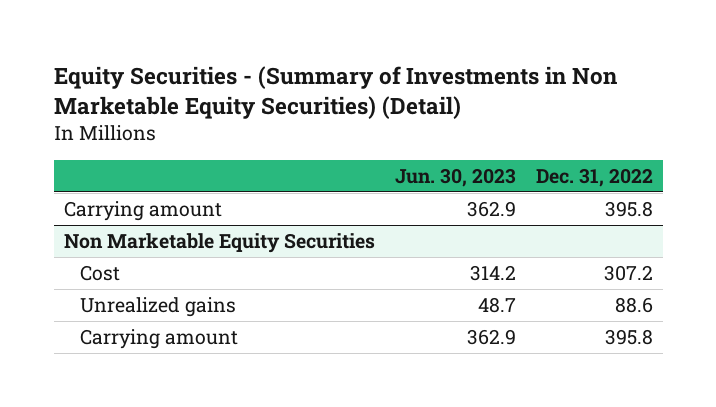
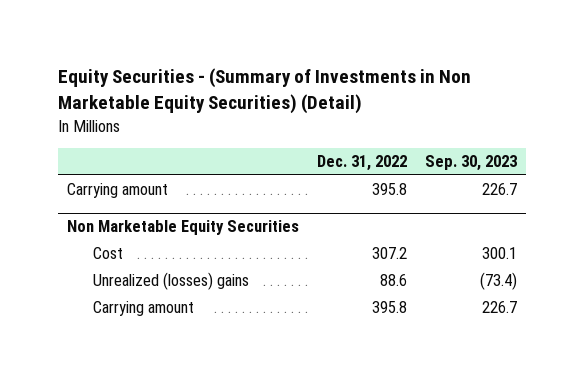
- | Jun. 30, 2023 | Dec. 31, 2022
+ | Dec. 31, 2022 | Sep. 30, 2023
@ Non Marketable Equity Securities
- Unrealized gains | 48.7 | 88.6
+ Unrealized (losses) gains | 88.6 | (73.4)

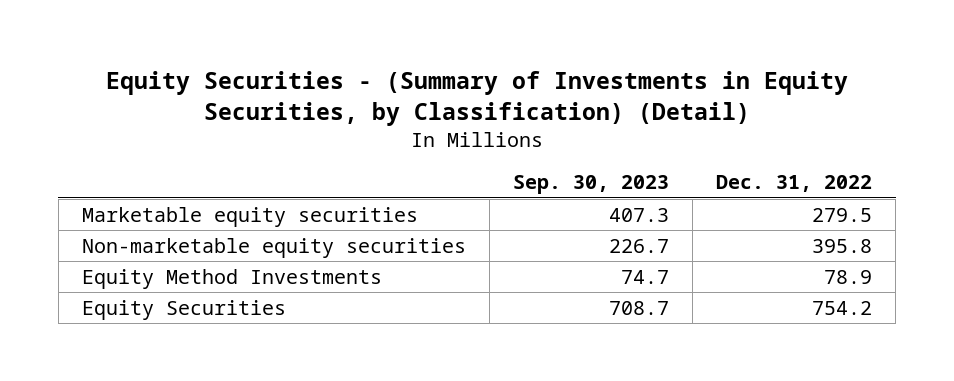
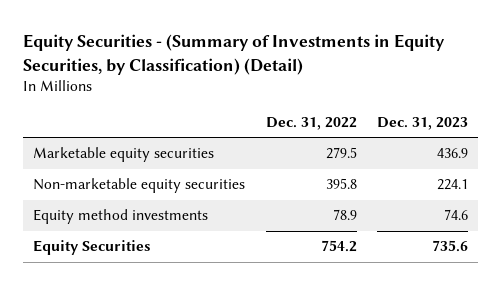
- | Sep. 30, 2023 | Dec. 31, 2022
+ | Dec. 31, 2022 | Dec. 31, 2023
- Equity Method Investments | 74.7 | 78.9
+ Equity method investments | 78.9 | 74.6

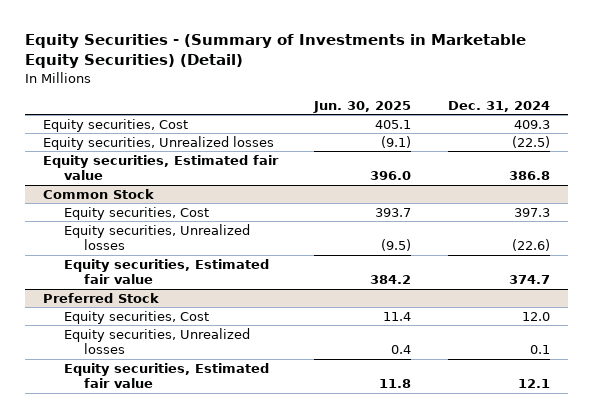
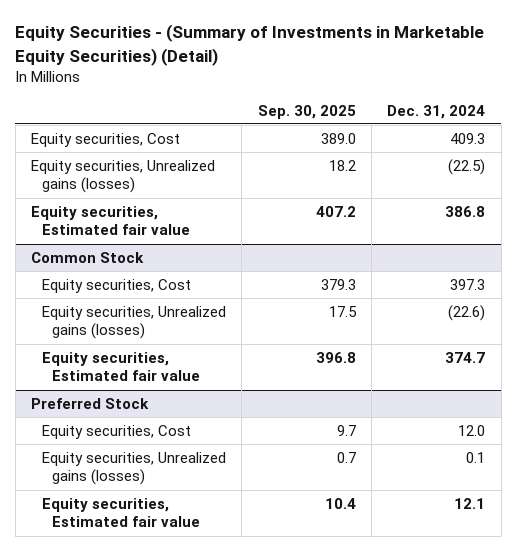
- | Jun. 30, 2025 | Dec. 31, 2024
+ | Sep. 30, 2025 | Dec. 31, 2024
- Equity securities, Unrealized losses | (9.1) | (22.5)
+ Equity securities, Unrealized gains (losses) | 18.2 | (22.5)
@ Common Stock
- Equity securities, Unrealized losses | (9.5) | (22.6)
+ Equity securities, Unrealized gains (losses) | 17.5 | (22.6)
@ Preferred Stock
- Equity securities, Unrealized losses | 0.4 | 0.1
+ Equity securities, Unrealized gains (losses) | 0.7 | 0.1

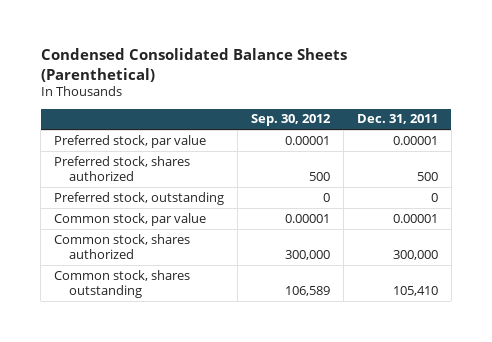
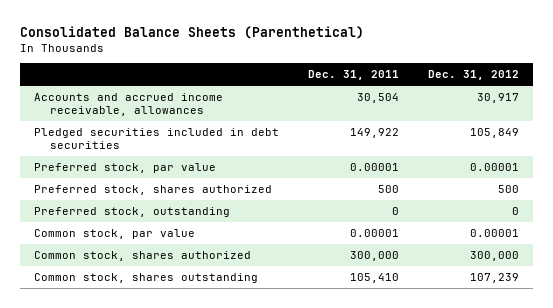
- Condensed Consolidated Balance Sheets (Parenthetical)
+ Consolidated Balance Sheets (Parenthetical)
- | Sep. 30, 2012 | Dec. 31, 2011
+ | Dec. 31, 2011 | Dec. 31, 2012
+ Accounts and accrued income receivable, allowances | 30,504 | 30,917
+ Pledged securities included in debt securities | 149,922 | 105,849

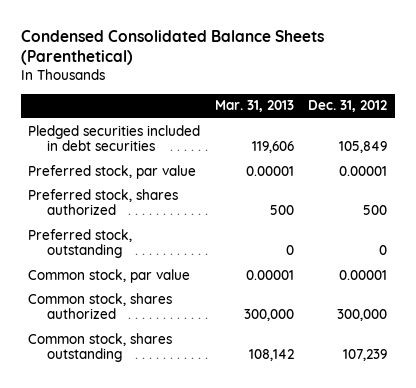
- Consolidated Balance Sheets (Parenthetical)
+ Condensed Consolidated Balance Sheets (Parenthetical)
- | Dec. 31, 2011 | Dec. 31, 2012
+ | Mar. 31, 2013 | Dec. 31, 2012
- Accounts and accrued income receivable, allowances | 30,504 | 30,917

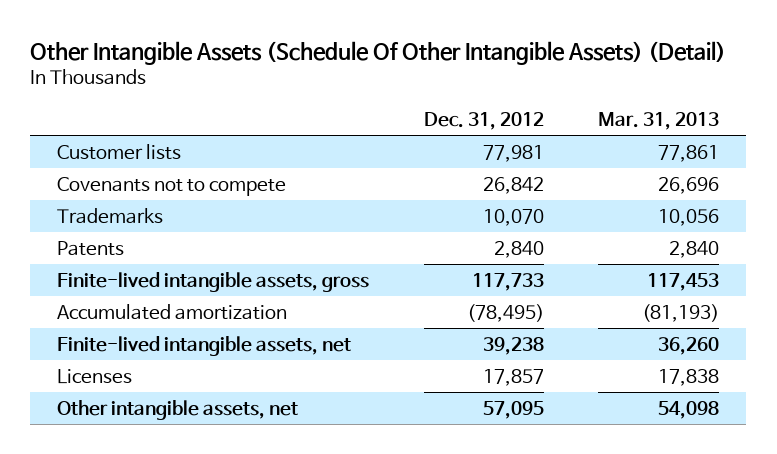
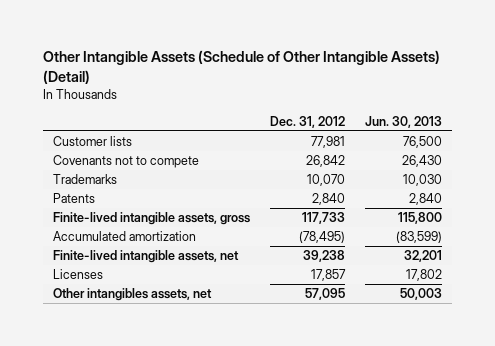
- Other Intangible Assets (Schedule Of Other Intangible Assets) (Detail)
+ Other Intangible Assets (Schedule of Other Intangible Assets) (Detail)
- | Dec. 31, 2012 | Mar. 31, 2013
+ | Dec. 31, 2012 | Jun. 30, 2013
- Other intangible assets, net | 57,095 | 54,098
+ Other intangibles assets, net | 57,095 | 50,003

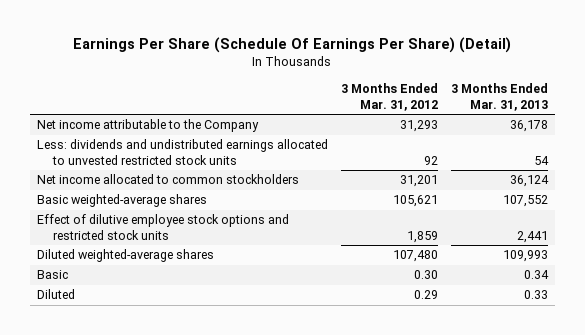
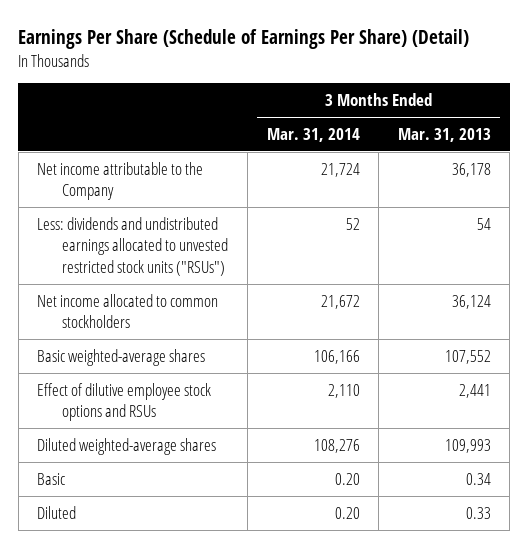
- Earnings Per Share (Schedule Of Earnings Per Share) (Detail)
+ Earnings Per Share (Schedule of Earnings Per Share) (Detail)
- | 3 Months Ended Mar. 31, 2012 | 3 Months Ended Mar. 31, 2013
+ | 3 Months Ended Mar. 31, 2014 | 3 Months Ended Mar. 31, 2013
- Less: dividends and undistributed earnings allocated to unvested restricted stock units | 92 | 54
+ Less: dividends and undistributed earnings allocated to unvested restricted stock units ("RSUs") | 52 | 54
- Effect of dilutive employee stock options and restricted stock units | 1,859 | 2,441
+ Effect of dilutive employee stock options and RSUs | 2,110 | 2,441

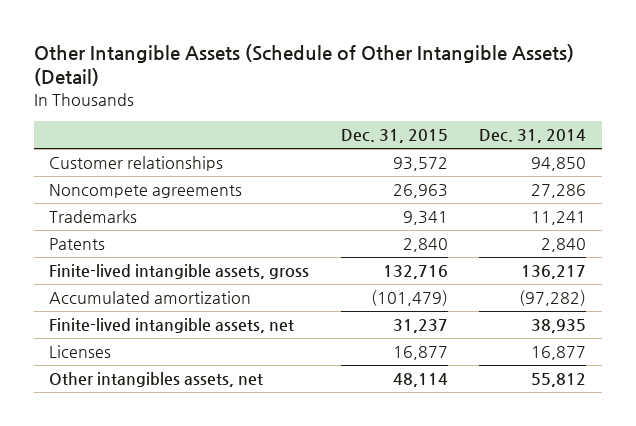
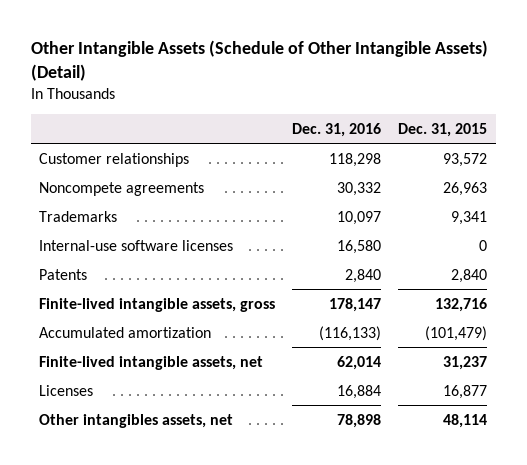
- | Dec. 31, 2015 | Dec. 31, 2014
+ | Dec. 31, 2016 | Dec. 31, 2015
+ Internal-use software licenses | 16,580 | 0

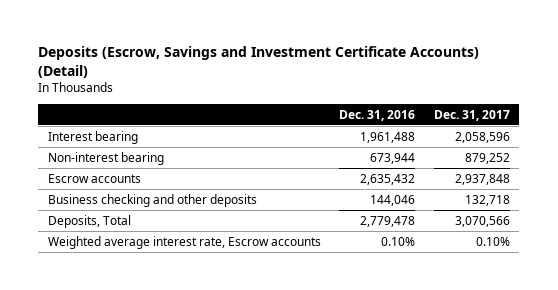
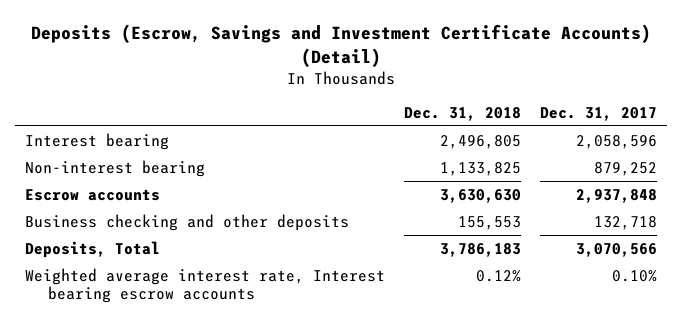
- | Dec. 31, 2016 | Dec. 31, 2017
+ | Dec. 31, 2018 | Dec. 31, 2017
- Weighted average interest rate, Escrow accounts | 0.10% | 0.10%
+ Weighted average interest rate, Interest bearing escrow accounts | 0.12% | 0.10%

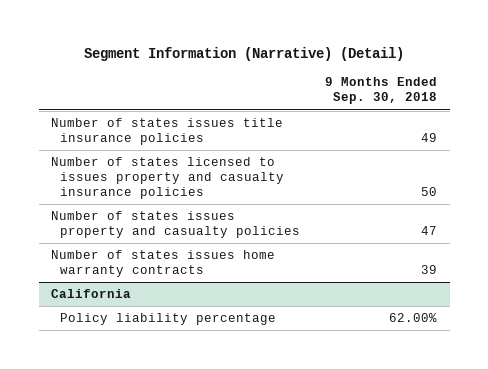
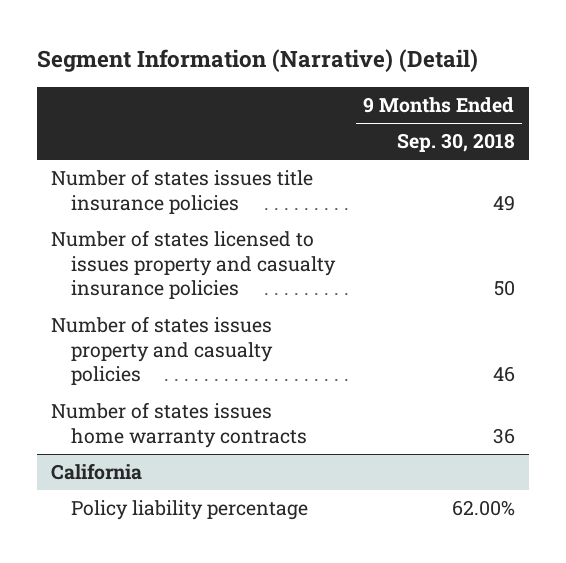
- Number of states issues property and casualty policies | 47
- Number of states issues home warranty contracts | 39
+ Number of states issues property and casualty policies | 46
+ Number of states issues home warranty contracts | 36

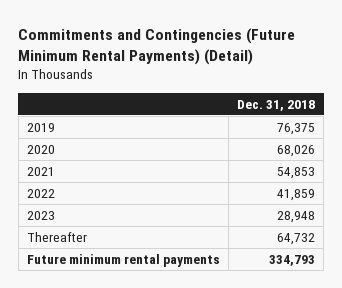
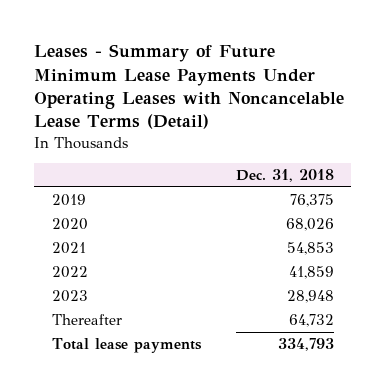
- Commitments and Contingencies (Future Minimum Rental Payments) (Detail)
+ Leases - Summary of Future Minimum Lease Payments Under Operating Leases with Noncancelable Lease Terms (Detail)
- Future minimum rental payments | 334,793
+ Total lease payments | 334,793

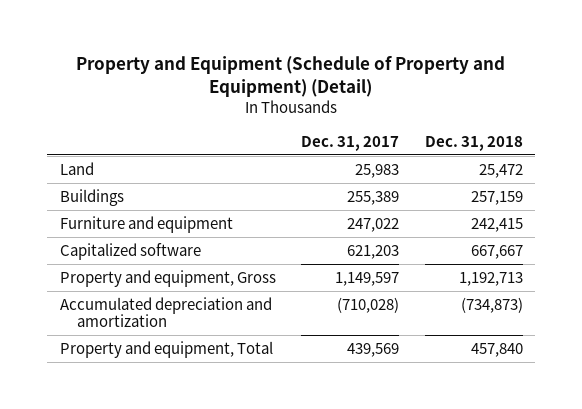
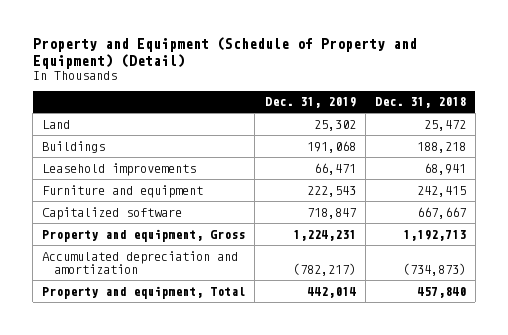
- | Dec. 31, 2017 | Dec. 31, 2018
+ | Dec. 31, 2019 | Dec. 31, 2018
- Buildings | 255,389 | 257,159
+ Buildings | 191,068 | 188,218
+ Leasehold improvements | 66,471 | 68,941

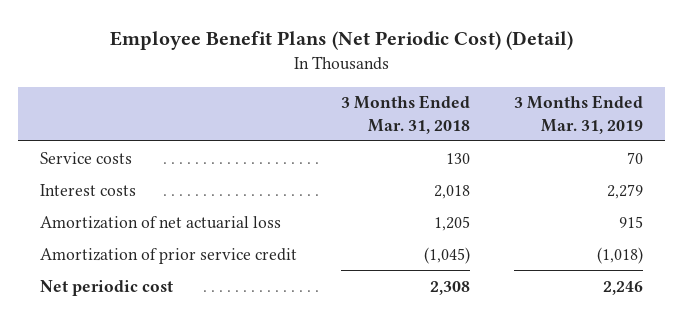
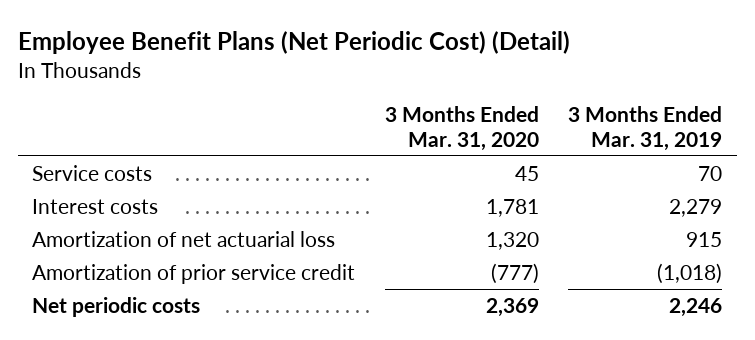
- | 3 Months Ended Mar. 31, 2018 | 3 Months Ended Mar. 31, 2019
+ | 3 Months Ended Mar. 31, 2020 | 3 Months Ended Mar. 31, 2019
- Net periodic cost | 2,308 | 2,246
+ Net periodic costs | 2,369 | 2,246

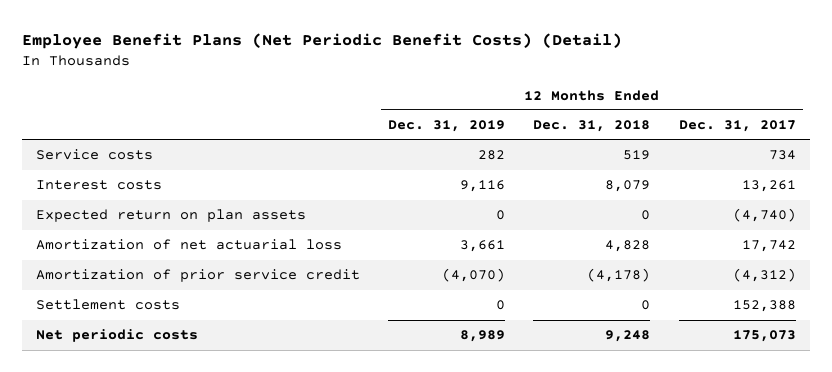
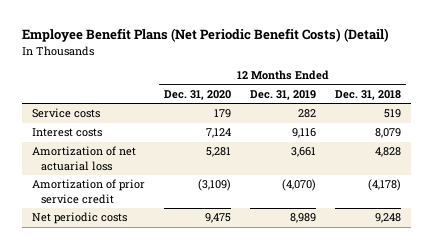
- | 12 Months Ended Dec. 31, 2019 | 12 Months Ended Dec. 31, 2018 | 12 Months Ended Dec. 31, 2017
+ | 12 Months Ended Dec. 31, 2020 | 12 Months Ended Dec. 31, 2019 | 12 Months Ended Dec. 31, 2018
- Expected return on plan assets | 0 | 0 | (4,740)
- Settlement costs | 0 | 0 | 152,388

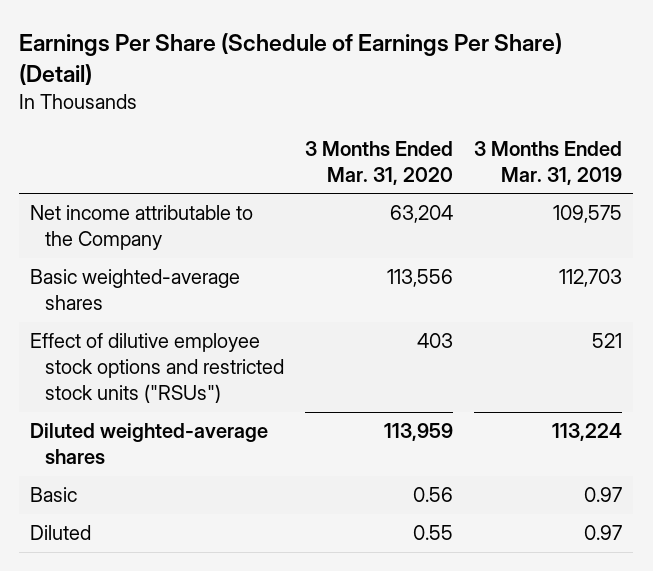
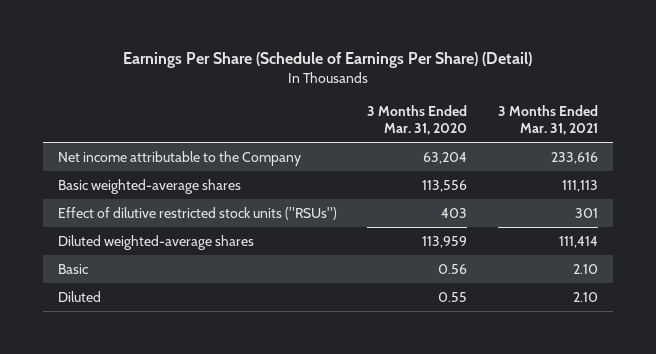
- | 3 Months Ended Mar. 31, 2020 | 3 Months Ended Mar. 31, 2019
+ | 3 Months Ended Mar. 31, 2020 | 3 Months Ended Mar. 31, 2021
- Effect of dilutive employee stock options and restricted stock units ("RSUs") | 403 | 521
+ Effect of dilutive restricted stock units ("RSUs") | 403 | 301

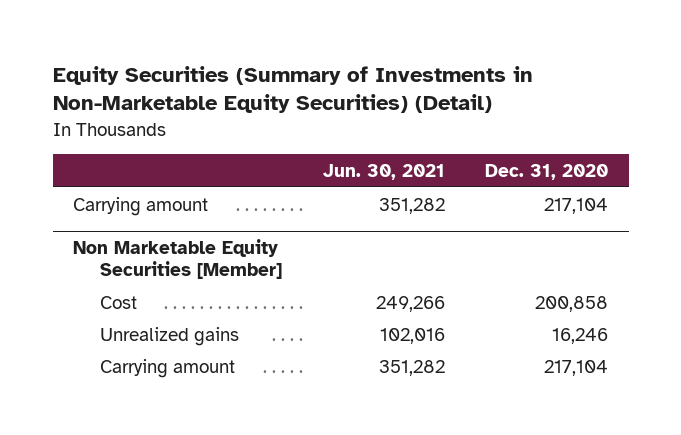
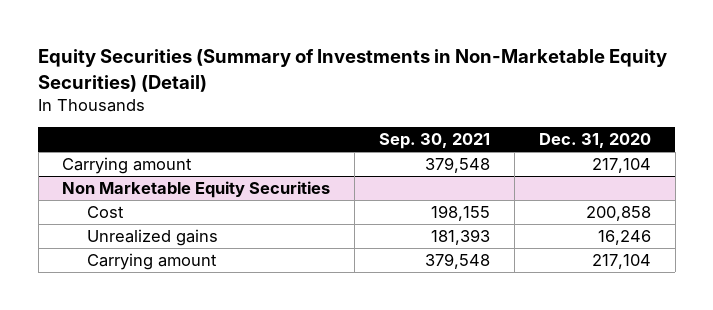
- | Jun. 30, 2021 | Dec. 31, 2020
+ | Sep. 30, 2021 | Dec. 31, 2020
- Non Marketable Equity Securities [Member]
+ Non Marketable Equity Securities

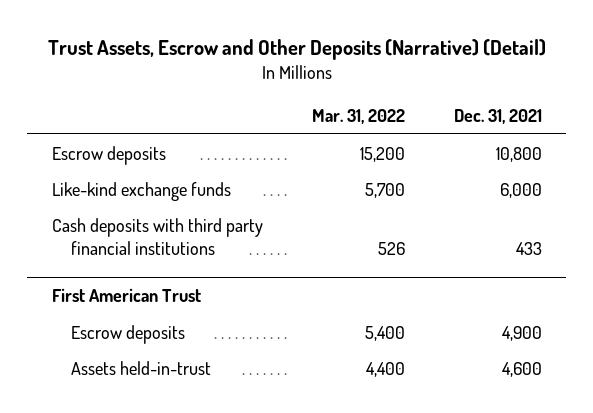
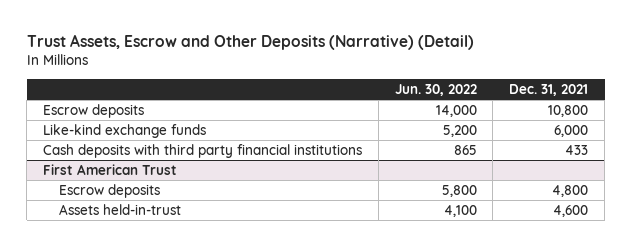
- | Mar. 31, 2022 | Dec. 31, 2021
+ | Jun. 30, 2022 | Dec. 31, 2021
@ First American Trust
- Escrow deposits | 5,400 | 4,900
+ Escrow deposits | 5,800 | 4,800

